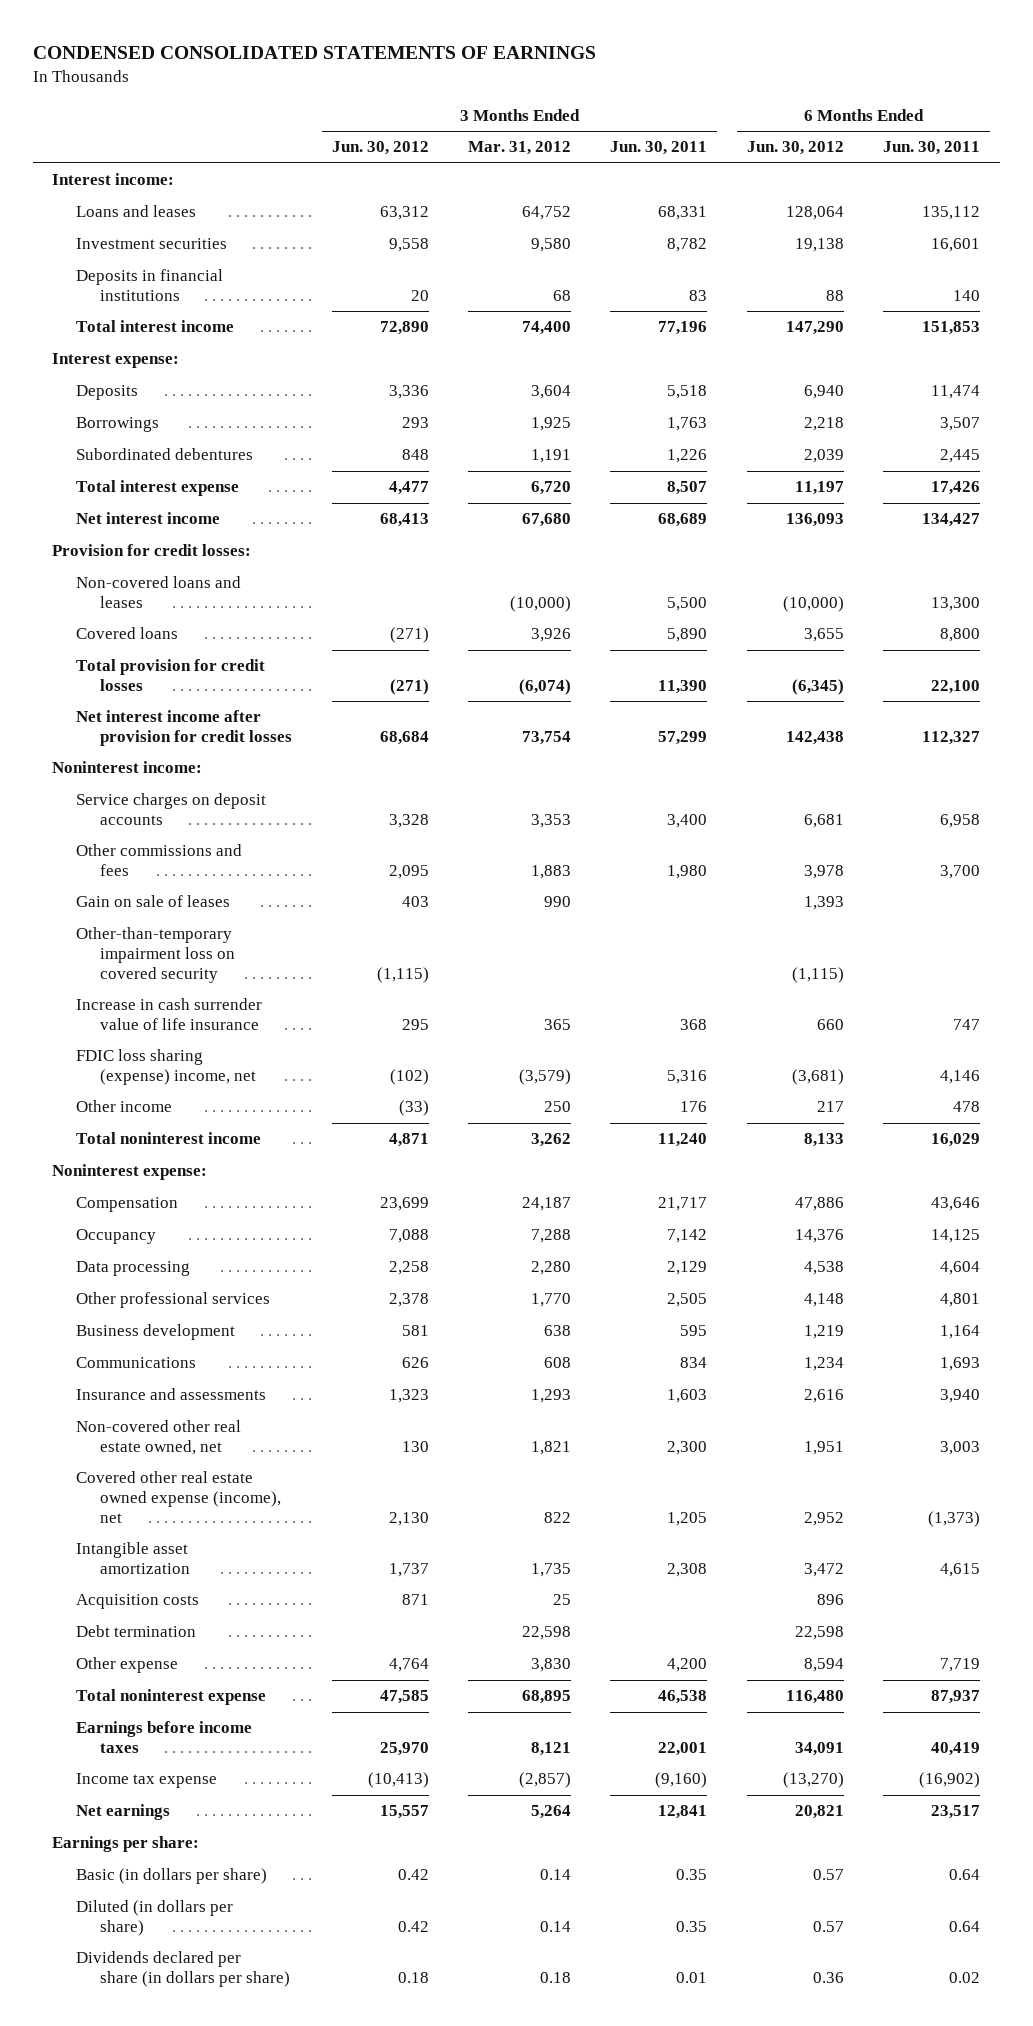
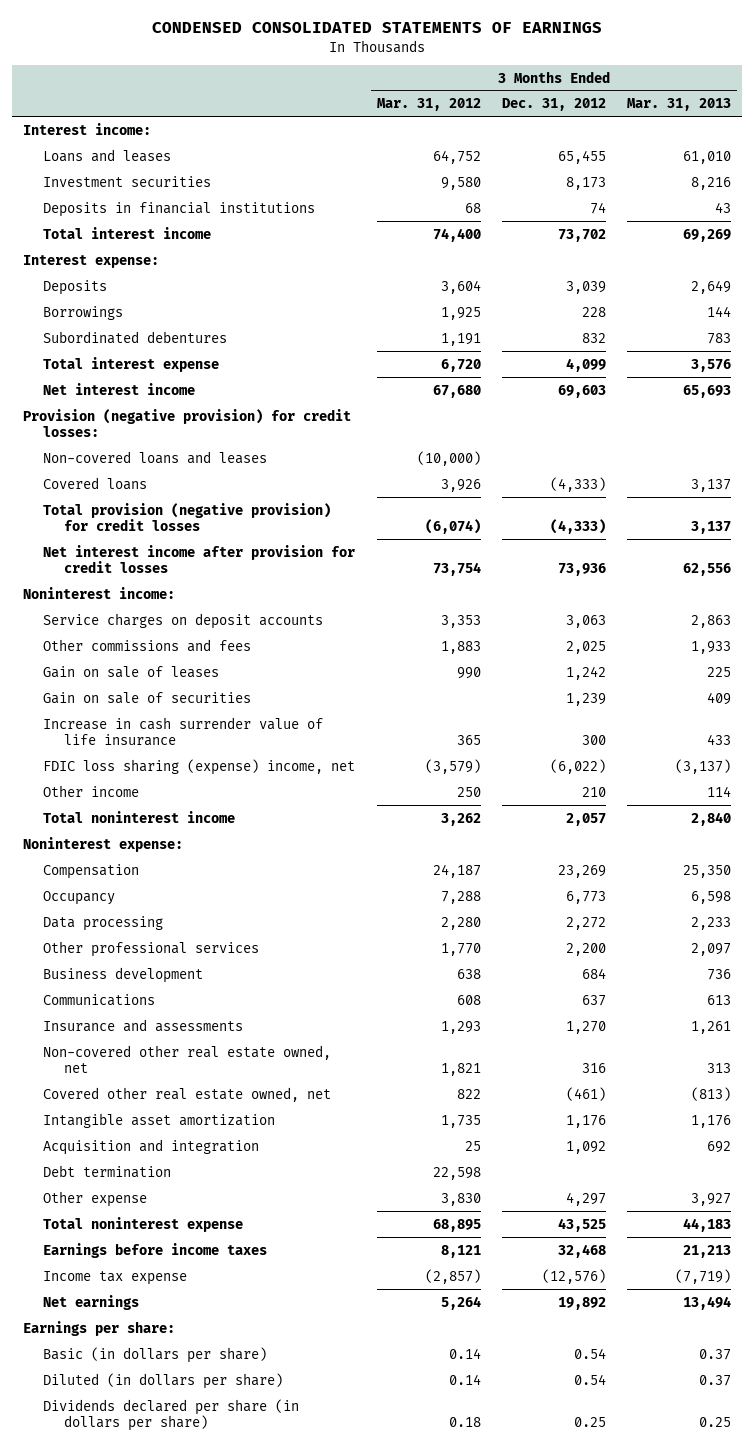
- | 3 Months Ended Jun. 30, 2012 | 3 Months Ended Mar. 31, 2012 | 3 Months Ended Jun. 30, 2011 | 6 Months Ended Jun. 30, 2012 | 6 Months Ended Jun. 30, 2011
+ | 3 Months Ended Mar. 31, 2012 | 3 Months Ended Dec. 31, 2012 | 3 Months Ended Mar. 31, 2013
- Provision for credit losses:
+ Provision (negative provision) for credit losses:
- Total provision for credit losses | (271) | (6,074) | 11,390 | (6,345) | 22,100
+ Total provision (negative provision) for credit losses | (6,074) | (4,333) | 3,137
- Other-than-temporary impairment loss on covered security | (1,115) | | | (1,115) |
+ Gain on sale of securities | | 1,239 | 409
- Covered other real estate owned expense (income), net | 2,130 | 822 | 1,205 | 2,952 | (1,373)
+ Covered other real estate owned, net | 822 | (461) | (813)
- Acquisition costs | 871 | 25 | | 896 |
+ Acquisition and integration | 25 | 1,092 | 692

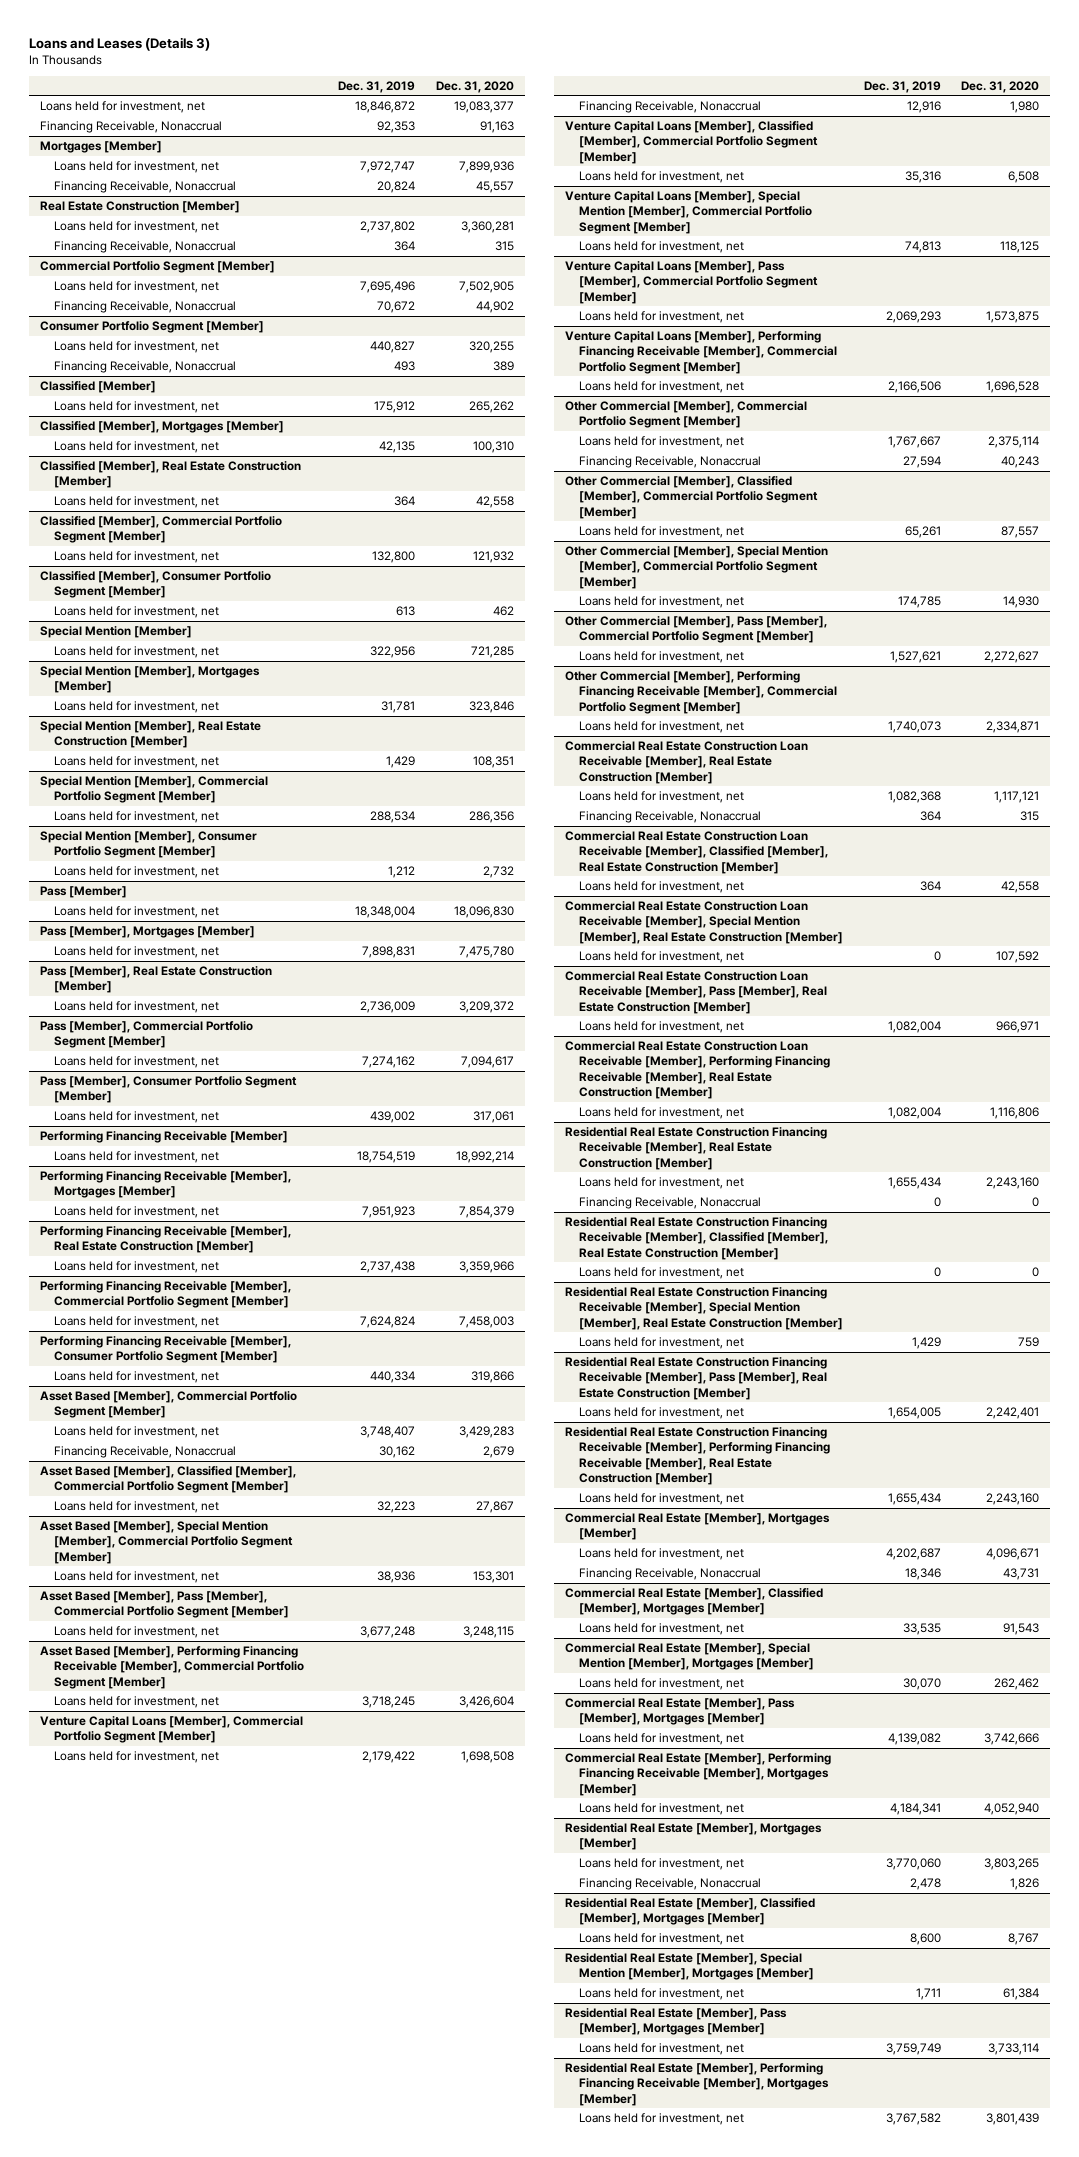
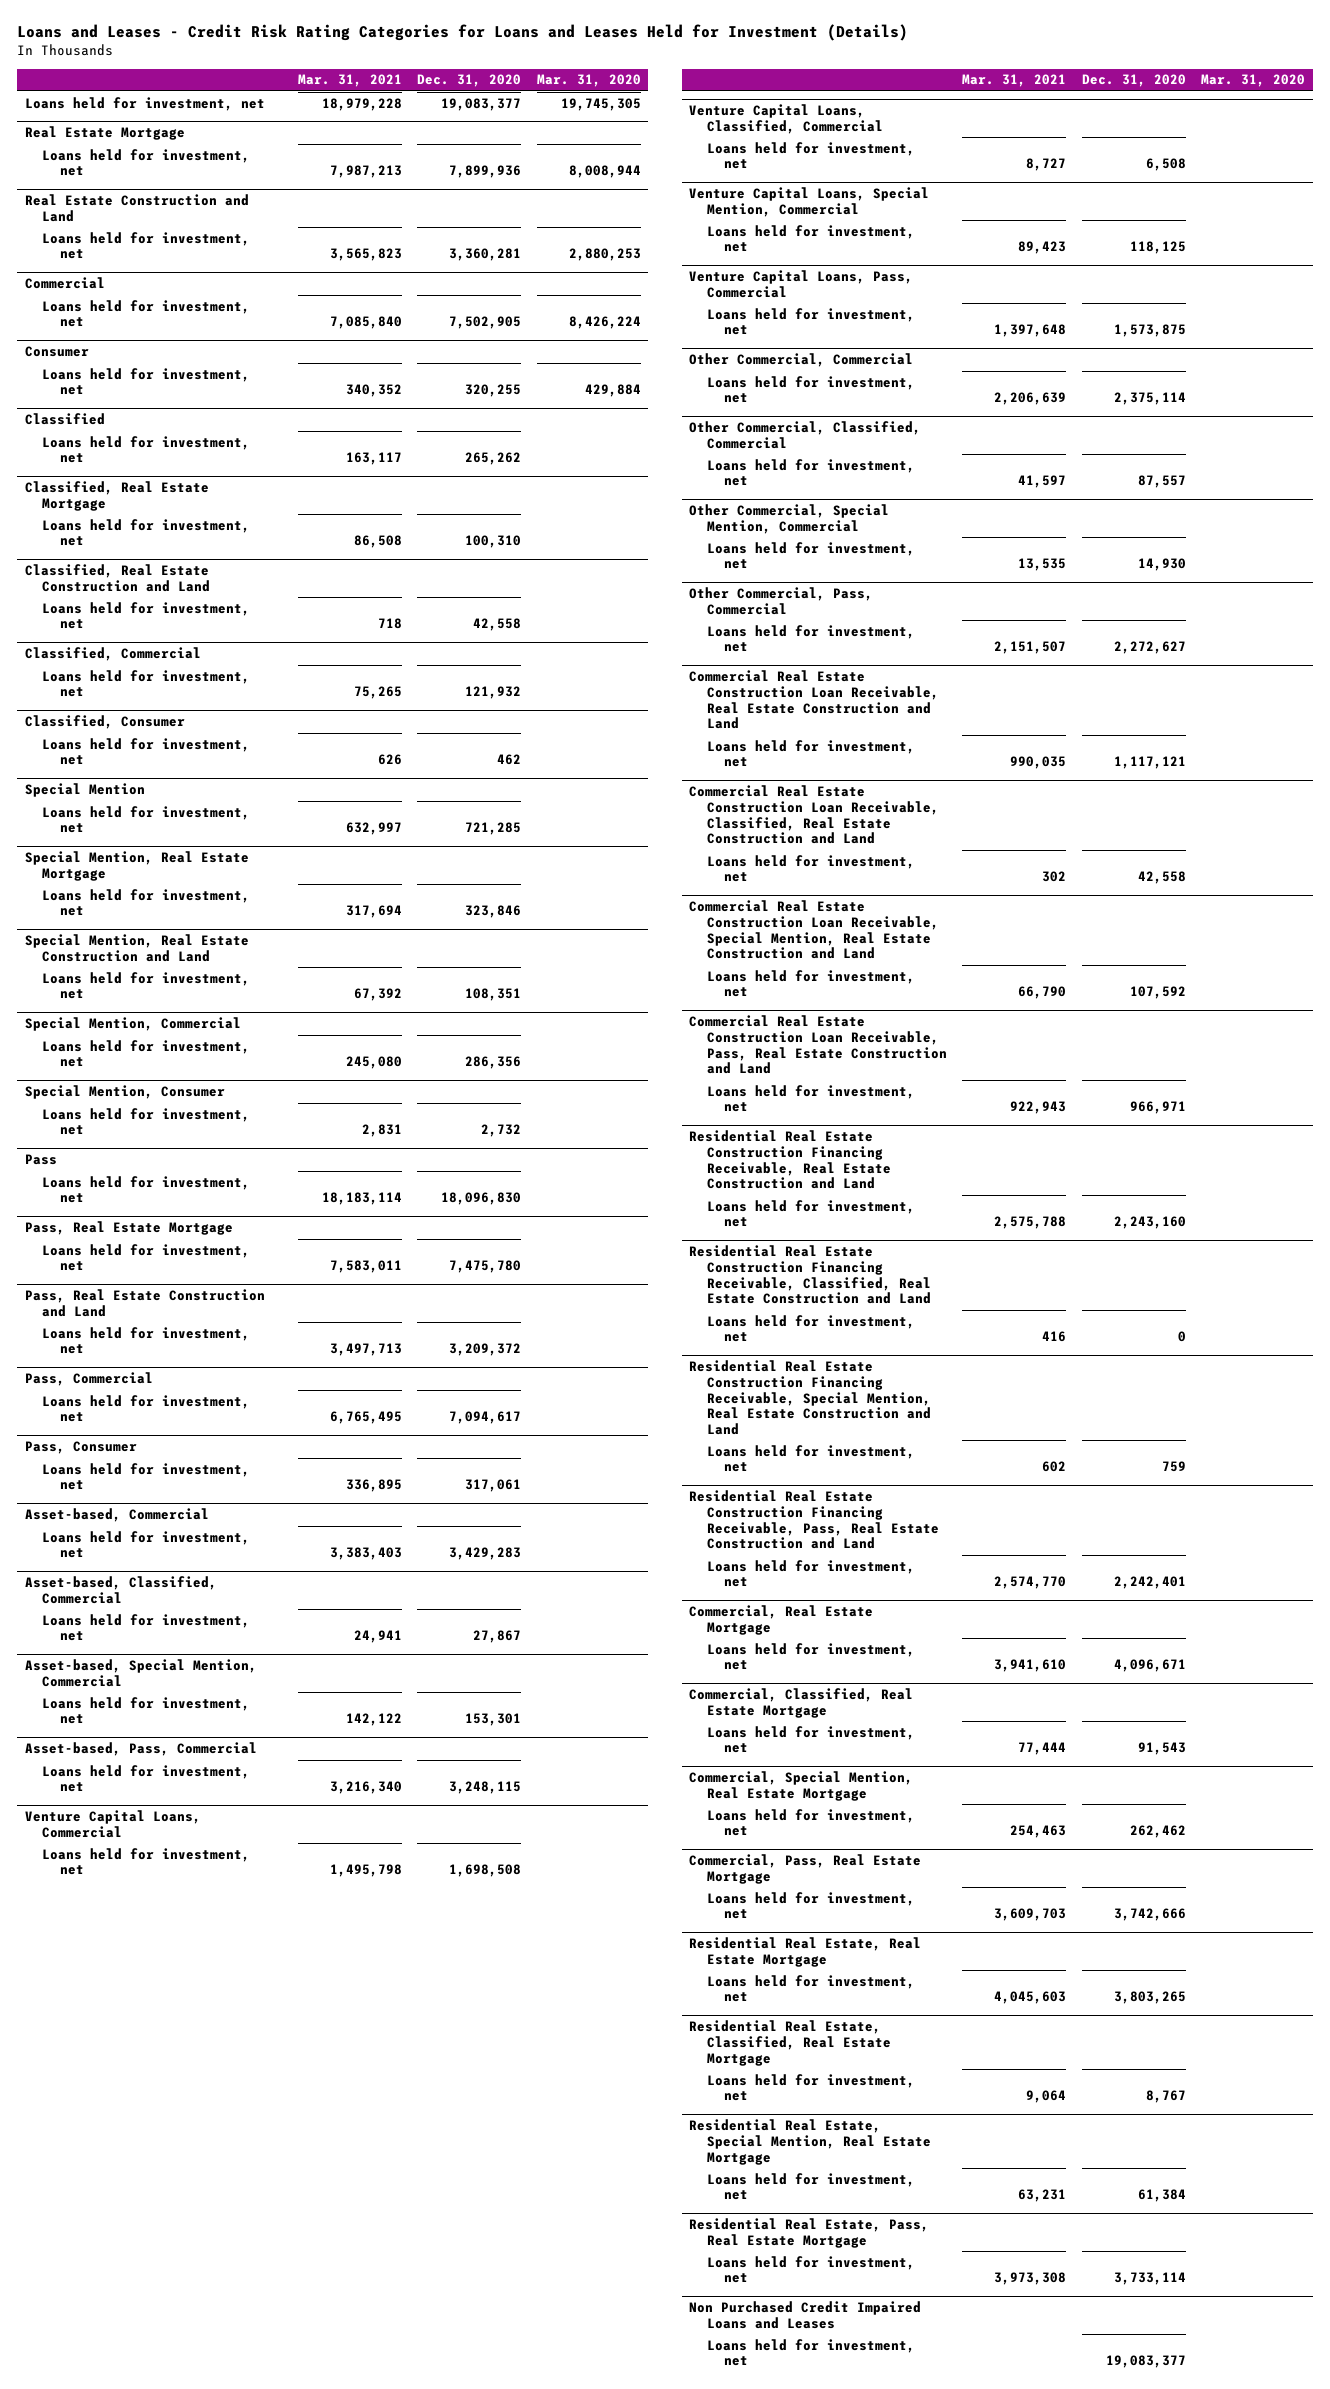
- Loans and Leases (Details 3)
+ Loans and Leases - Credit Risk Rating Categories for Loans and Leases Held for Investment (Details)
- | Dec. 31, 2019 | Dec. 31, 2020
+ | Mar. 31, 2021 | Dec. 31, 2020 | Mar. 31, 2020
- Financing Receivable, Nonaccrual | 92,353 | 91,163
- Mortgages [Member]
+ Real Estate Mortgage
- Financing Receivable, Nonaccrual | 20,824 | 45,557
- Real Estate Construction [Member]
+ Real Estate Construction and Land
- Financing Receivable, Nonaccrual | 364 | 315
- Commercial Portfolio Segment [Member]
+ Commercial
- Financing Receivable, Nonaccrual | 70,672 | 44,902
- Consumer Portfolio Segment [Member]
+ Consumer
- Financing Receivable, Nonaccrual | 493 | 389
- Classified [Member]
+ Classified
- Classified [Member], Mortgages [Member]
+ Classified, Real Estate Mortgage
- Classified [Member], Real Estate Construction [Member]
+ Classified, Real Estate Construction and Land
- Classified [Member], Commercial Portfolio Segment [Member]
+ Classified, Commercial
- Classified [Member], Consumer Portfolio Segment [Member]
+ Classified, Consumer
- Special Mention [Member]
+ Special Mention
- Special Mention [Member], Mortgages [Member]
+ Special Mention, Real Estate Mortgage
- Special Mention [Member], Real Estate Construction [Member]
+ Special Mention, Real Estate Construction and Land
- Special Mention [Member], Commercial Portfolio Segment [Member]
+ Special Mention, Commercial
- Special Mention [Member], Consumer Portfolio Segment [Member]
+ Special Mention, Consumer
- Pass [Member]
+ Pass
- Pass [Member], Mortgages [Member]
+ Pass, Real Estate Mortgage
- Pass [Member], Real Estate Construction [Member]
+ Pass, Real Estate Construction and Land
- Pass [Member], Commercial Portfolio Segment [Member]
+ Pass, Commercial
- Pass [Member], Consumer Portfolio Segment [Member]
+ Pass, Consumer
- Performing Financing Receivable [Member]
- Loans held for investment, net | 18,754,519 | 18,992,214
- Performing Financing Receivable [Member], Mortgages [Member]
- Loans held for investment, net | 7,951,923 | 7,854,379
- Performing Financing Receivable [Member], Real Estate Construction [Member]
- Loans held for investment, net | 2,737,438 | 3,359,966
- Performing Financing Receivable [Member], Commercial Portfolio Segment [Member]
- Loans held for investment, net | 7,624,824 | 7,458,003
- Performing Financing Receivable [Member], Consumer Portfolio Segment [Member]
- Loans held for investment, net | 440,334 | 319,866
- Asset Based [Member], Commercial Portfolio Segment [Member]
+ Asset-based, Commercial
- Financing Receivable, Nonaccrual | 30,162 | 2,679
- Asset Based [Member], Classified [Member], Commercial Portfolio Segment [Member]
+ Asset-based, Classified, Commercial
- Asset Based [Member], Special Mention [Member], Commercial Portfolio Segment [Member]
+ Asset-based, Special Mention, Commercial
- Asset Based [Member], Pass [Member], Commercial Portfolio Segment [Member]
+ Asset-based, Pass, Commercial
- Asset Based [Member], Performing Financing Receivable [Member], Commercial Portfolio Segment [Member]
- Loans held for investment, net | 3,718,245 | 3,426,604
- Venture Capital Loans [Member], Commercial Portfolio Segment [Member]
+ Venture Capital Loans, Commercial
- Financing Receivable, Nonaccrual | 12,916 | 1,980
- Venture Capital Loans [Member], Classified [Member], Commercial Portfolio Segment [Member]
+ Venture Capital Loans, Classified, Commercial
- Venture Capital Loans [Member], Special Mention [Member], Commercial Portfolio Segment [Member]
+ Venture Capital Loans, Special Mention, Commercial
- Venture Capital Loans [Member], Pass [Member], Commercial Portfolio Segment [Member]
+ Venture Capital Loans, Pass, Commercial
- Venture Capital Loans [Member], Performing Financing Receivable [Member], Commercial Portfolio Segment [Member]
- Loans held for investment, net | 2,166,506 | 1,696,528
- Other Commercial [Member], Commercial Portfolio Segment [Member]
+ Other Commercial, Commercial
- Financing Receivable, Nonaccrual | 27,594 | 40,243
- Other Commercial [Member], Classified [Member], Commercial Portfolio Segment [Member]
+ Other Commercial, Classified, Commercial
- Other Commercial [Member], Special Mention [Member], Commercial Portfolio Segment [Member]
+ Other Commercial, Special Mention, Commercial
- Other Commercial [Member], Pass [Member], Commercial Portfolio Segment [Member]
+ Other Commercial, Pass, Commercial
- Other Commercial [Member], Performing Financing Receivable [Member], Commercial Portfolio Segment [Member]
- Loans held for investment, net | 1,740,073 | 2,334,871
- Commercial Real Estate Construction Loan Receivable [Member], Real Estate Construction [Member]
+ Commercial Real Estate Construction Loan Receivable, Real Estate Construction and Land
- Financing Receivable, Nonaccrual | 364 | 315
- Commercial Real Estate Construction Loan Receivable [Member], Classified [Member], Real Estate Construction [Member]
+ Commercial Real Estate Construction Loan Receivable, Classified, Real Estate Construction and Land
- Commercial Real Estate Construction Loan Receivable [Member], Special Mention [Member], Real Estate Construction [Member]
+ Commercial Real Estate Construction Loan Receivable, Special Mention, Real Estate Construction and Land
- Commercial Real Estate Construction Loan Receivable [Member], Pass [Member], Real Estate Construction [Member]
+ Commercial Real Estate Construction Loan Receivable, Pass, Real Estate Construction and Land
- Commercial Real Estate Construction Loan Receivable [Member], Performing Financing Receivable [Member], Real Estate Construction [Member]
- Loans held for investment, net | 1,082,004 | 1,116,806
- Residential Real Estate Construction Financing Receivable [Member], Real Estate Construction [Member]
+ Residential Real Estate Construction Financing Receivable, Real Estate Construction and Land
- Financing Receivable, Nonaccrual | 0 | 0
- Residential Real Estate Construction Financing Receivable [Member], Classified [Member], Real Estate Construction [Member]
+ Residential Real Estate Construction Financing Receivable, Classified, Real Estate Construction and Land
- Residential Real Estate Construction Financing Receivable [Member], Special Mention [Member], Real Estate Construction [Member]
+ Residential Real Estate Construction Financing Receivable, Special Mention, Real Estate Construction and Land
- Residential Real Estate Construction Financing Receivable [Member], Pass [Member], Real Estate Construction [Member]
+ Residential Real Estate Construction Financing Receivable, Pass, Real Estate Construction and Land
- Residential Real Estate Construction Financing Receivable [Member], Performing Financing Receivable [Member], Real Estate Construction [Member]
- Loans held for investment, net | 1,655,434 | 2,243,160
- Commercial Real Estate [Member], Mortgages [Member]
+ Commercial, Real Estate Mortgage
- Financing Receivable, Nonaccrual | 18,346 | 43,731
- Commercial Real Estate [Member], Classified [Member], Mortgages [Member]
+ Commercial, Classified, Real Estate Mortgage
- Commercial Real Estate [Member], Special Mention [Member], Mortgages [Member]
+ Commercial, Special Mention, Real Estate Mortgage
- Commercial Real Estate [Member], Pass [Member], Mortgages [Member]
+ Commercial, Pass, Real Estate Mortgage
- Commercial Real Estate [Member], Performing Financing Receivable [Member], Mortgages [Member]
- Loans held for investment, net | 4,184,341 | 4,052,940
- Residential Real Estate [Member], Mortgages [Member]
+ Residential Real Estate, Real Estate Mortgage
- Financing Receivable, Nonaccrual | 2,478 | 1,826
- Residential Real Estate [Member], Classified [Member], Mortgages [Member]
+ Residential Real Estate, Classified, Real Estate Mortgage
- Residential Real Estate [Member], Special Mention [Member], Mortgages [Member]
+ Residential Real Estate, Special Mention, Real Estate Mortgage
- Residential Real Estate [Member], Pass [Member], Mortgages [Member]
+ Residential Real Estate, Pass, Real Estate Mortgage
- Residential Real Estate [Member], Performing Financing Receivable [Member], Mortgages [Member]
- Loans held for investment, net | 3,767,582 | 3,801,439
+ Non Purchased Credit Impaired Loans and Leases
+ Loans held for investment, net | | 19,083,377 |

